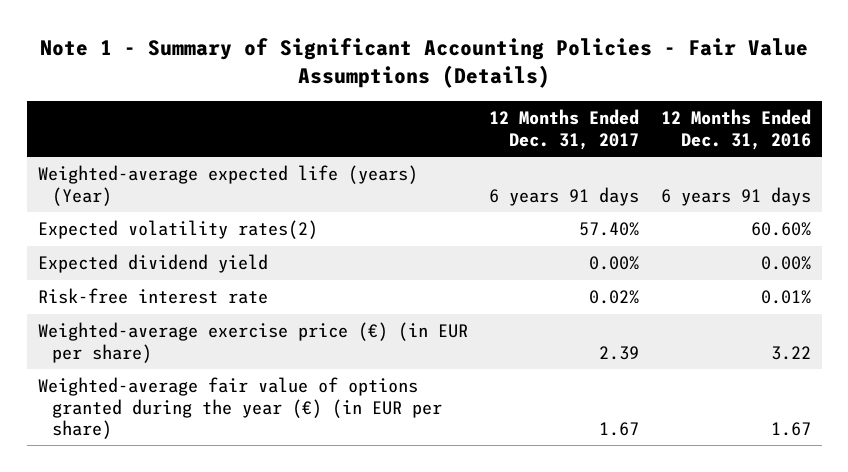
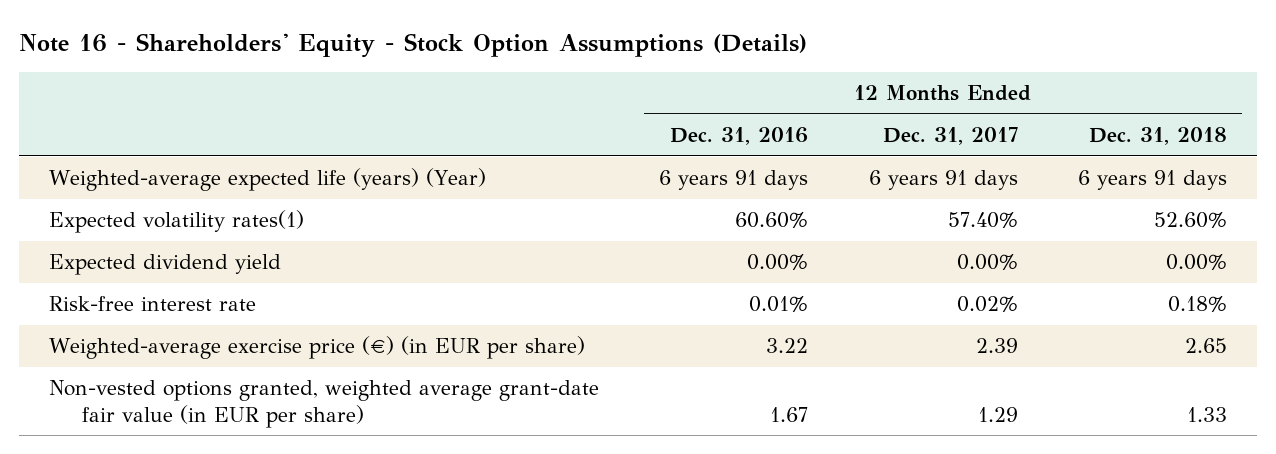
- Note 1 - Summary of Significant Accounting Policies - Fair Value Assumptions (Details)
+ Note 16 - Shareholders' Equity - Stock Option Assumptions (Details)
- | 12 Months Ended Dec. 31, 2017 | 12 Months Ended Dec. 31, 2016
+ | 12 Months Ended Dec. 31, 2016 | 12 Months Ended Dec. 31, 2017 | 12 Months Ended Dec. 31, 2018
- Expected volatility rates(2) | 57.40% | 60.60%
+ Expected volatility rates(1) | 60.60% | 57.40% | 52.60%
- Weighted-average fair value of options granted during the year (€) (in EUR per share) | 1.67 | 1.67
+ Non-vested options granted, weighted average grant-date fair value (in EUR per share) | 1.67 | 1.29 | 1.33

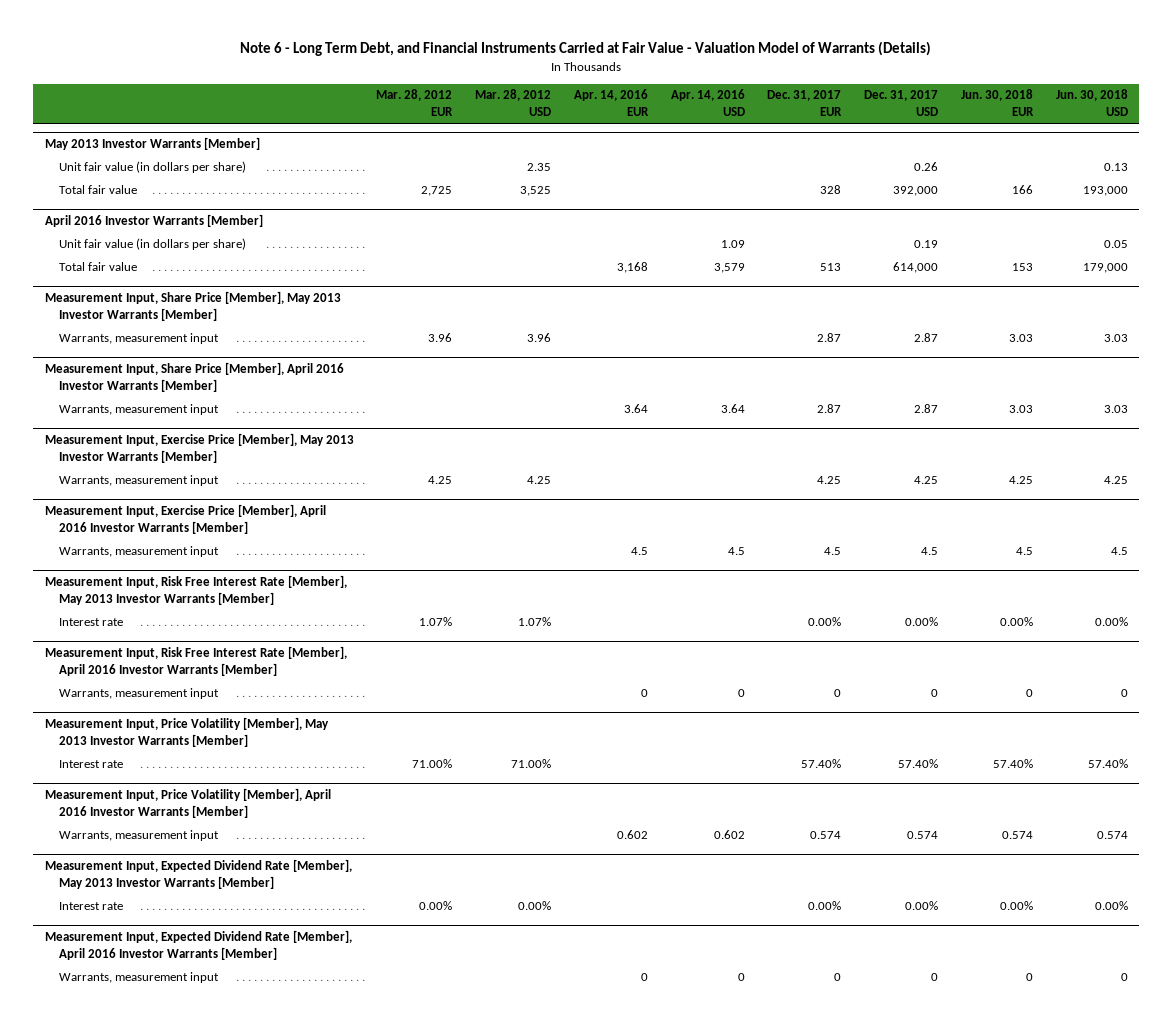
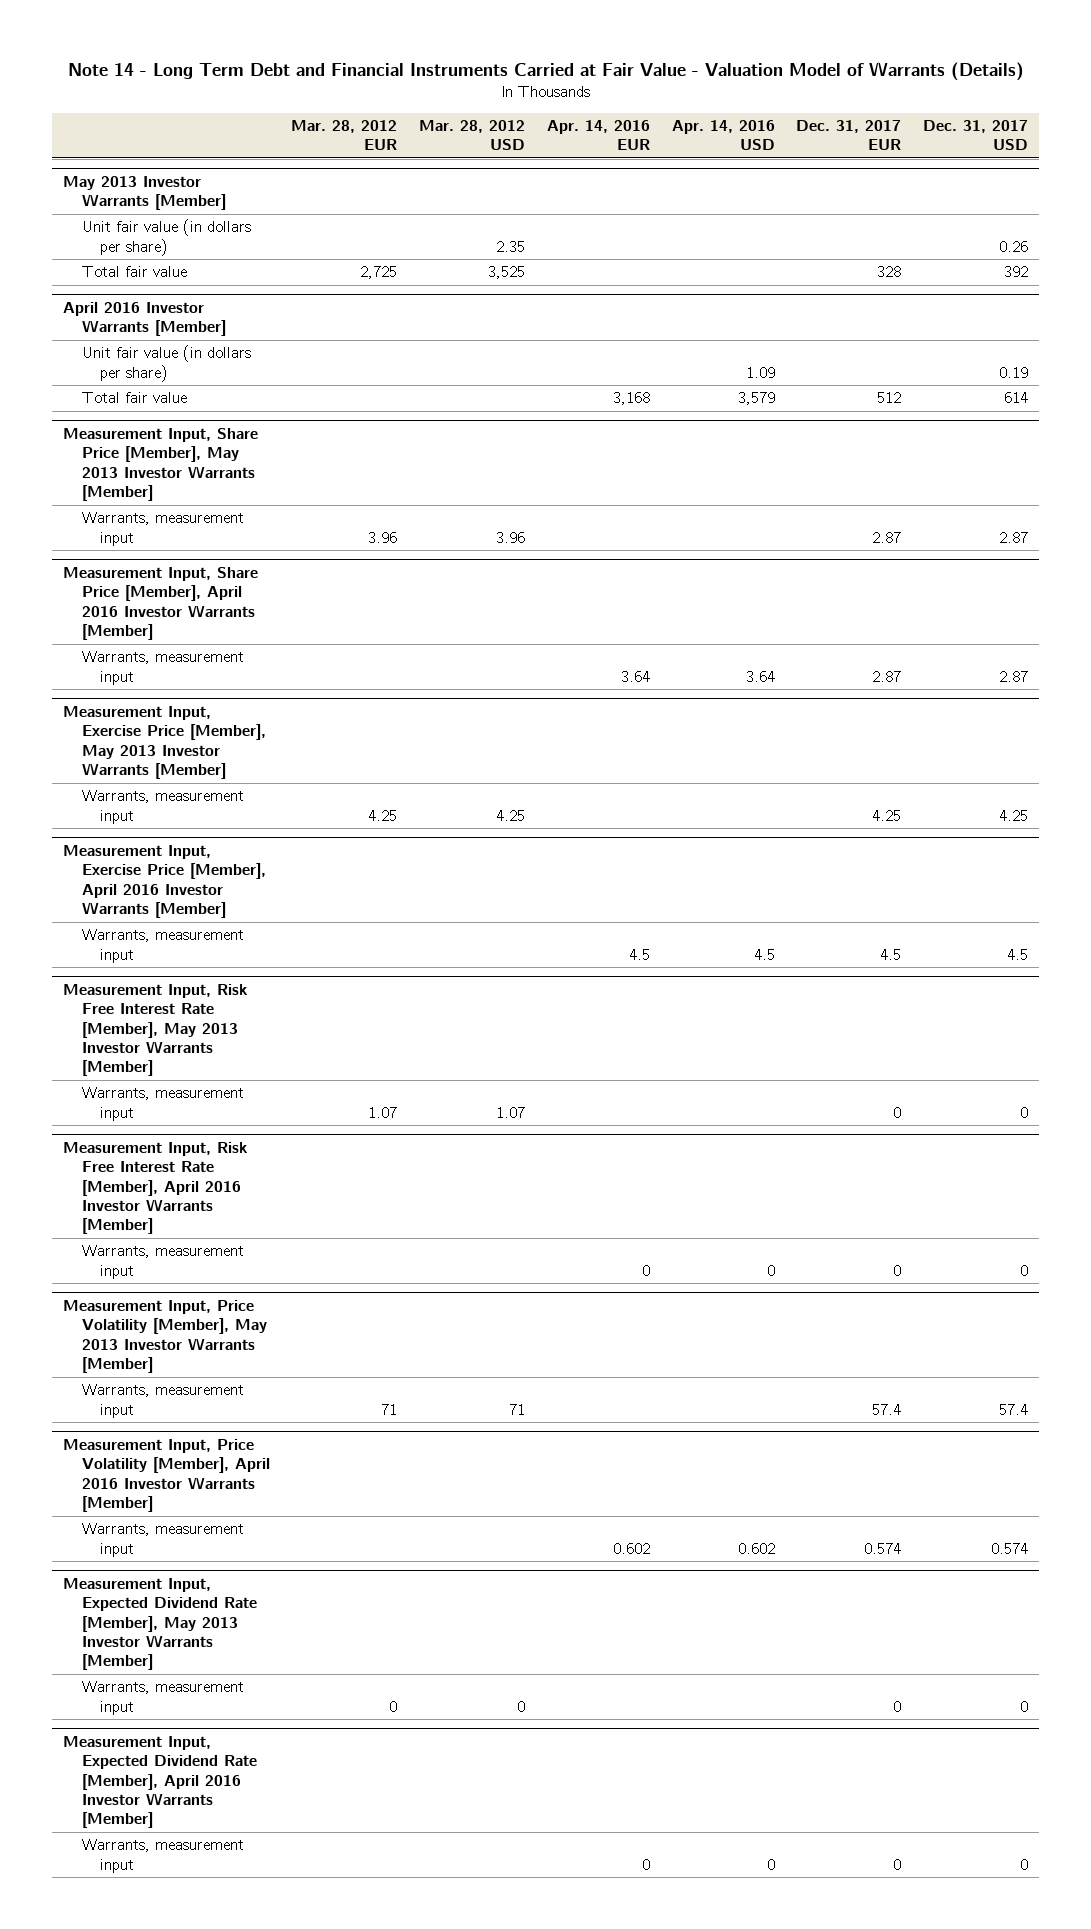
- Note 6 - Long Term Debt, and Financial Instruments Carried at Fair Value - Valuation Model of Warrants (Details)
+ Note 14 - Long Term Debt and Financial Instruments Carried at Fair Value - Valuation Model of Warrants (Details)
- | Mar. 28, 2012 EUR | Mar. 28, 2012 USD | Apr. 14, 2016 EUR | Apr. 14, 2016 USD | Dec. 31, 2017 EUR | Dec. 31, 2017 USD | Jun. 30, 2018 EUR | Jun. 30, 2018 USD
+ | Mar. 28, 2012 EUR | Mar. 28, 2012 USD | Apr. 14, 2016 EUR | Apr. 14, 2016 USD | Dec. 31, 2017 EUR | Dec. 31, 2017 USD
@ May 2013 Investor Warrants [Member]
- Total fair value | 2,725 | 3,525 | | | 328 | 392,000 | 166 | 193,000
+ Total fair value | 2,725 | 3,525 | | | 328 | 392
@ April 2016 Investor Warrants [Member]
- Total fair value | | | 3,168 | 3,579 | 513 | 614,000 | 153 | 179,000
+ Total fair value | | | 3,168 | 3,579 | 512 | 614
@ Measurement Input, Risk Free Interest Rate [Member], May 2013 Investor Warrants [Member]
- Interest rate | 1.07% | 1.07% | | | 0.00% | 0.00% | 0.00% | 0.00%
+ Warrants, measurement input | 1.07 | 1.07 | | | 0 | 0
@ Measurement Input, Price Volatility [Member], May 2013 Investor Warrants [Member]
- Interest rate | 71.00% | 71.00% | | | 57.40% | 57.40% | 57.40% | 57.40%
+ Warrants, measurement input | 71 | 71 | | | 57.4 | 57.4
@ Measurement Input, Expected Dividend Rate [Member], May 2013 Investor Warrants [Member]
- Interest rate | 0.00% | 0.00% | | | 0.00% | 0.00% | 0.00% | 0.00%
+ Warrants, measurement input | 0 | 0 | | | 0 | 0

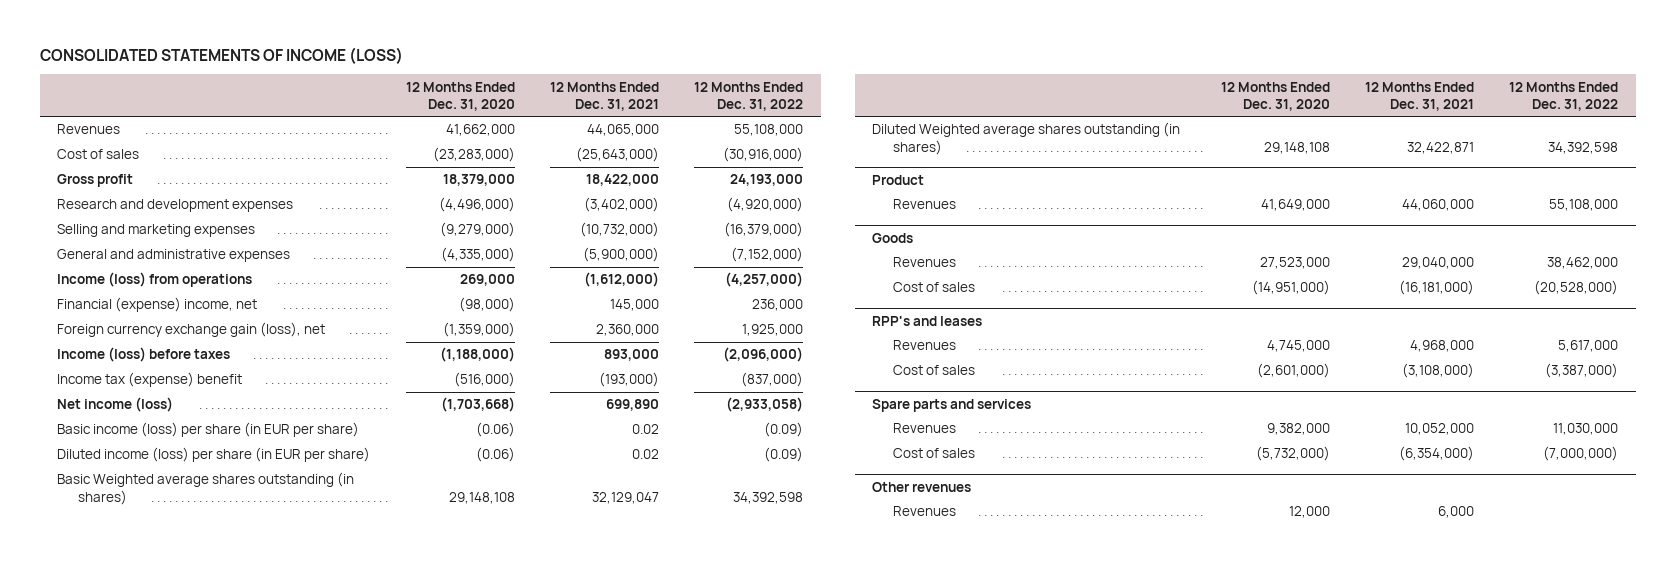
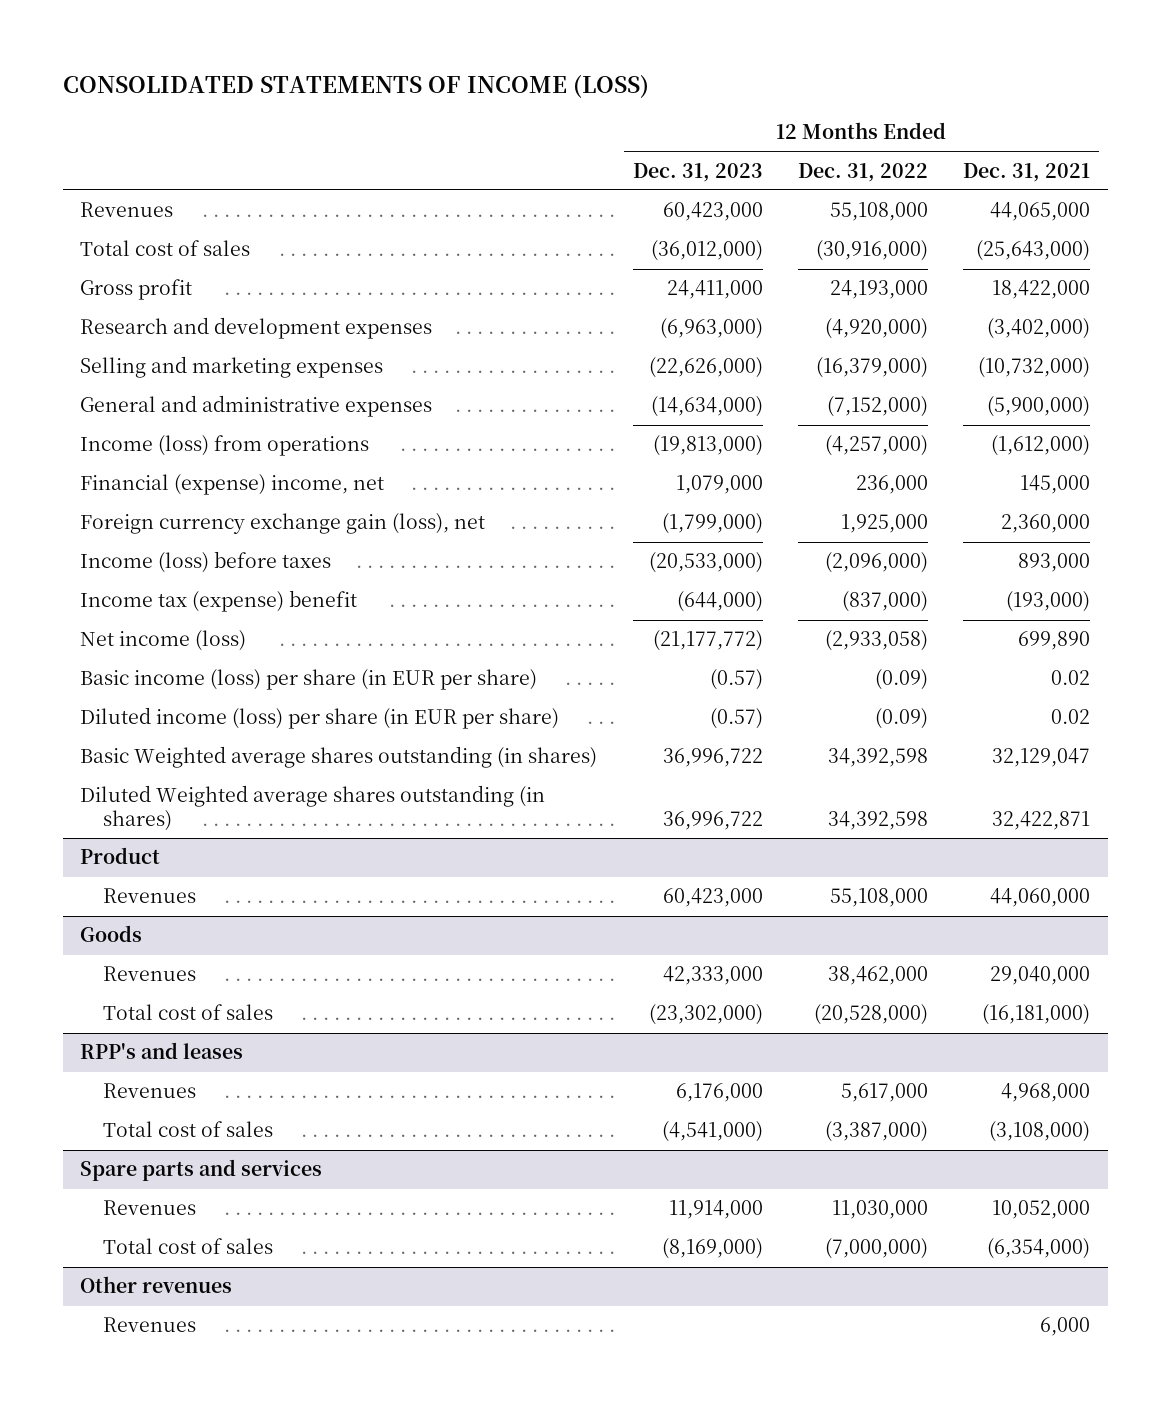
- | 12 Months Ended Dec. 31, 2020 | 12 Months Ended Dec. 31, 2021 | 12 Months Ended Dec. 31, 2022
+ | 12 Months Ended Dec. 31, 2023 | 12 Months Ended Dec. 31, 2022 | 12 Months Ended Dec. 31, 2021
- Cost of sales | (23,283,000) | (25,643,000) | (30,916,000)
+ Total cost of sales | (36,012,000) | (30,916,000) | (25,643,000)
@ Goods
- Cost of sales | (14,951,000) | (16,181,000) | (20,528,000)
+ Total cost of sales | (23,302,000) | (20,528,000) | (16,181,000)
@ RPP's and leases
- Cost of sales | (2,601,000) | (3,108,000) | (3,387,000)
+ Total cost of sales | (4,541,000) | (3,387,000) | (3,108,000)
@ Spare parts and services
- Cost of sales | (5,732,000) | (6,354,000) | (7,000,000)
+ Total cost of sales | (8,169,000) | (7,000,000) | (6,354,000)

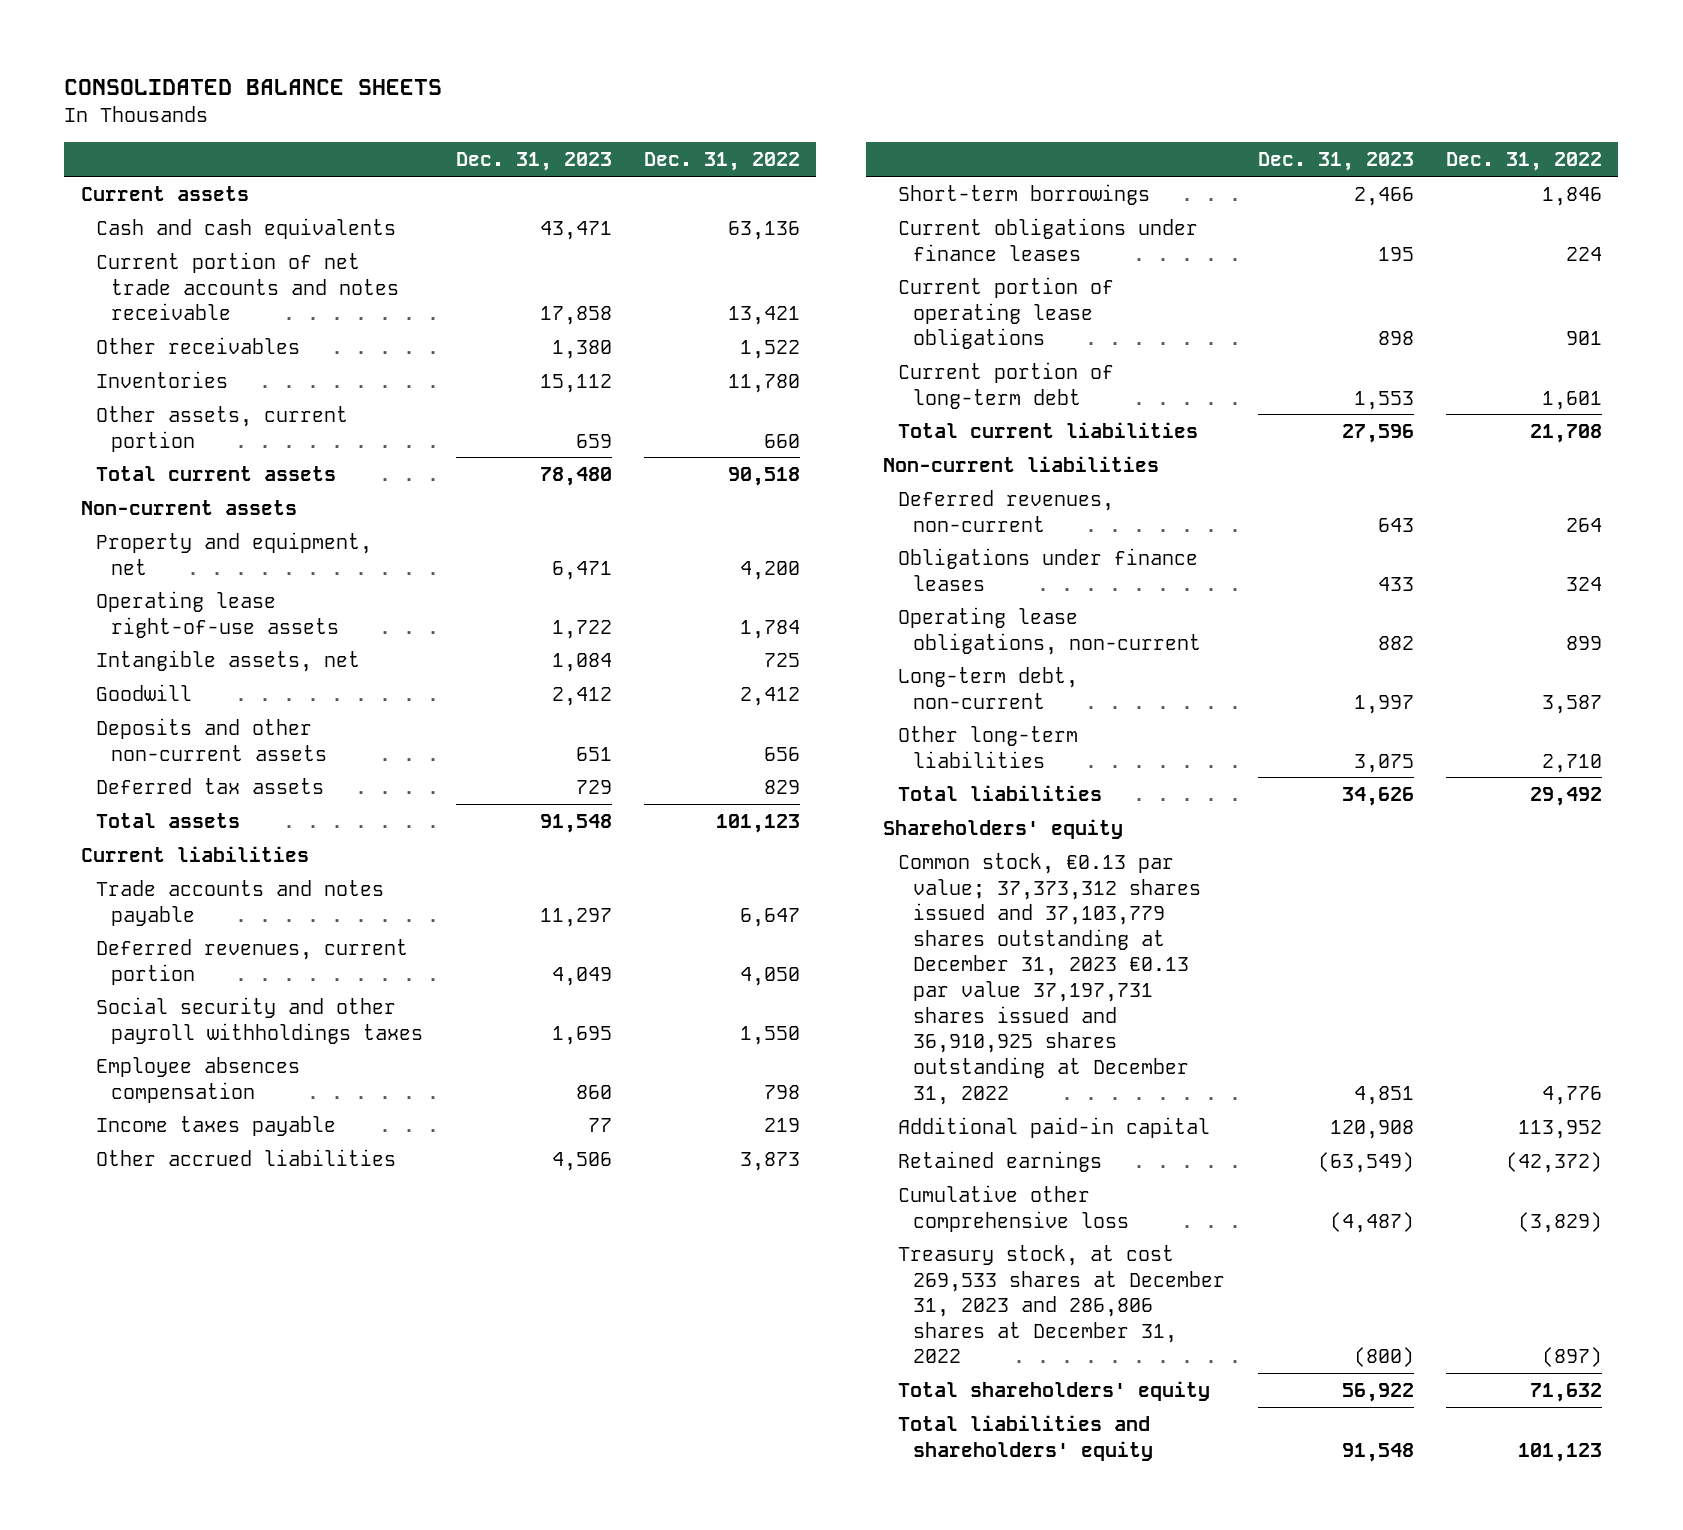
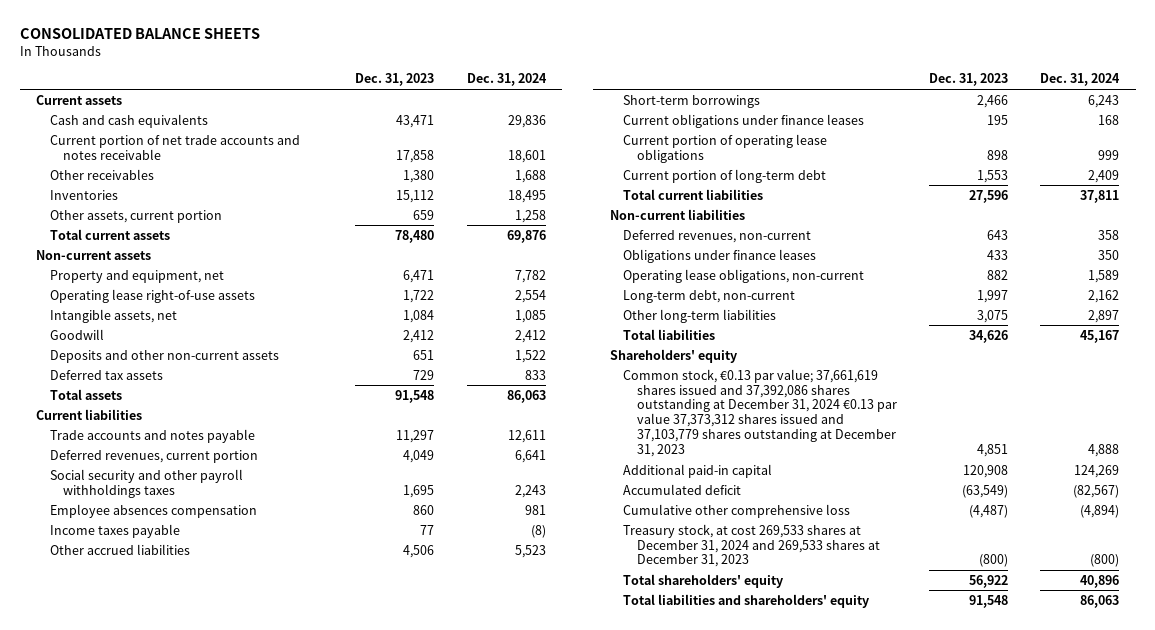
- | Dec. 31, 2023 | Dec. 31, 2022
+ | Dec. 31, 2023 | Dec. 31, 2024
- Common stock, €0.13 par value; 37,373,312 shares issued and 37,103,779 shares outstanding at December 31, 2023 €0.13 par value 37,197,731 shares issued and 36,910,925 shares outstanding at December 31, 2022 | 4,851 | 4,776
+ Common stock, €0.13 par value; 37,661,619 shares issued and 37,392,086 shares outstanding at December 31, 2024 €0.13 par value 37,373,312 shares issued and 37,103,779 shares outstanding at December 31, 2023 | 4,851 | 4,888
- Retained earnings | (63,549) | (42,372)
+ Accumulated deficit | (63,549) | (82,567)
- Treasury stock, at cost 269,533 shares at December 31, 2023 and 286,806 shares at December 31, 2022 | (800) | (897)
+ Treasury stock, at cost 269,533 shares at December 31, 2024 and 269,533 shares at December 31, 2023 | (800) | (800)

